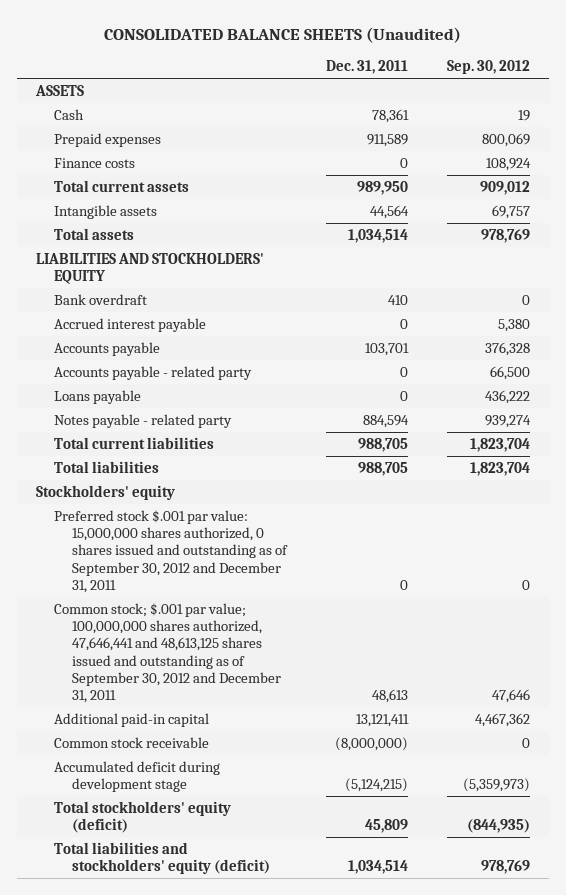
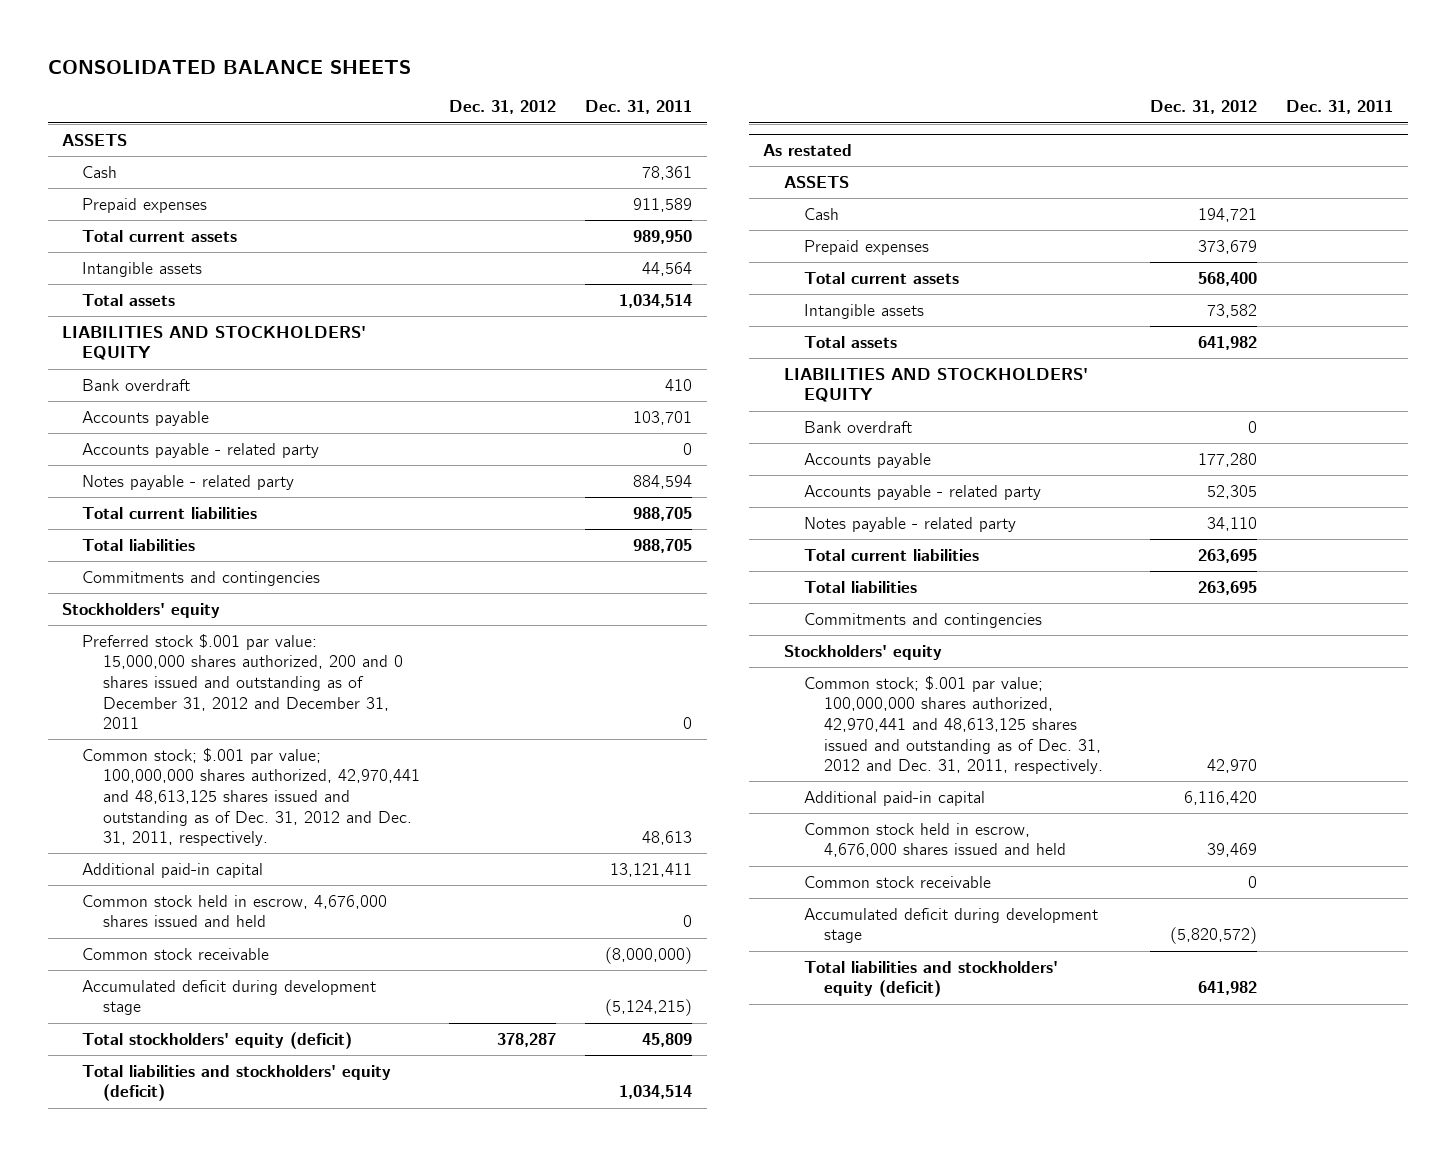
- CONSOLIDATED BALANCE SHEETS (Unaudited)
+ CONSOLIDATED BALANCE SHEETS
- | Dec. 31, 2011 | Sep. 30, 2012
+ | Dec. 31, 2012 | Dec. 31, 2011
- Finance costs | 0 | 108,924
- Accrued interest payable | 0 | 5,380
- Loans payable | 0 | 436,222
+ Commitments and contingencies
- Preferred stock $.001 par value: 15,000,000 shares authorized, 0 shares issued and outstanding as of September 30, 2012 and December 31, 2011 | 0 | 0
- Common stock; $.001 par value; 100,000,000 shares authorized, 47,646,441 and 48,613,125 shares issued and outstanding as of September 30, 2012 and December 31, 2011 | 48,613 | 47,646
+ Preferred stock $.001 par value: 15,000,000 shares authorized, 200 and 0 shares issued and outstanding as of December 31, 2012 and December 31, 2011 | | 0
+ Common stock; $.001 par value; 100,000,000 shares authorized, 42,970,441 and 48,613,125 shares issued and outstanding as of Dec. 31, 2012 and Dec. 31, 2011, respectively. | | 48,613
+ Common stock held in escrow, 4,676,000 shares issued and held | | 0
+ As restated
+ ASSETS
+ Cash | 194,721 |
+ Prepaid expenses | 373,679 |
+ Total current assets | 568,400 |
+ Intangible assets | 73,582 |
+ Total assets | 641,982 |
+ LIABILITIES AND STOCKHOLDERS' EQUITY
+ Bank overdraft | 0 |
+ Accounts payable | 177,280 |
+ Accounts payable - related party | 52,305 |
+ Notes payable - related party | 34,110 |
+ Total current liabilities | 263,695 |
+ Total liabilities | 263,695 |
+ Commitments and contingencies
+ Stockholders' equity
+ Common stock; $.001 par value; 100,000,000 shares authorized, 42,970,441 and 48,613,125 shares issued and outstanding as of Dec. 31, 2012 and Dec. 31, 2011, respectively. | 42,970 |
+ Additional paid-in capital | 6,116,420 |
+ Common stock held in escrow, 4,676,000 shares issued and held | 39,469 |
+ Common stock receivable | 0 |
+ Accumulated deficit during development stage | (5,820,572) |
+ Total liabilities and stockholders' equity (deficit) | 641,982 |

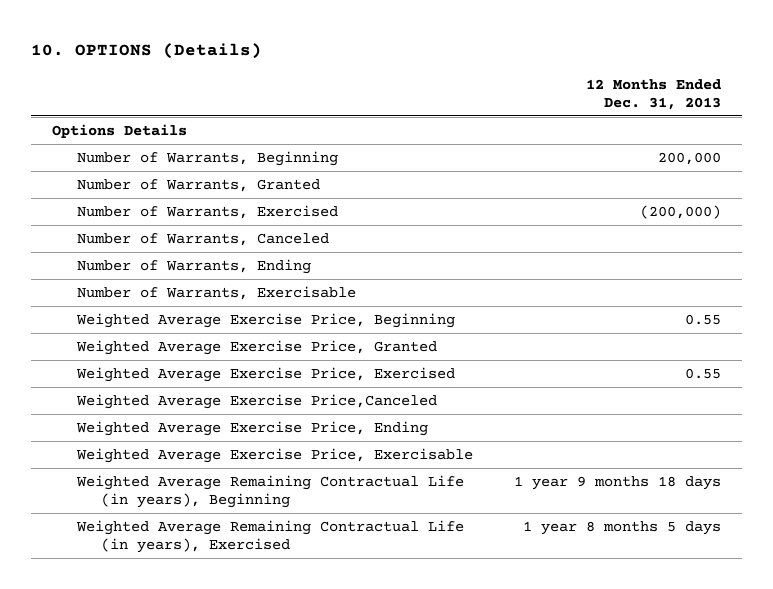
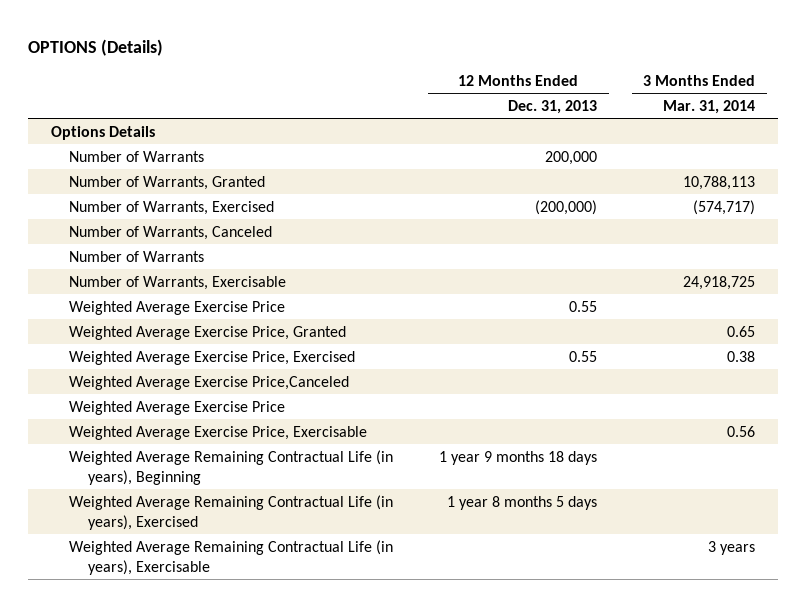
- 10. OPTIONS (Details)
+ OPTIONS (Details)
- | 12 Months Ended Dec. 31, 2013
+ | 12 Months Ended Dec. 31, 2013 | 3 Months Ended Mar. 31, 2014
- Number of Warrants, Beginning | 200,000
+ Number of Warrants | 200,000 |
- Number of Warrants, Ending
+ Number of Warrants
- Weighted Average Exercise Price, Beginning | 0.55
+ Weighted Average Exercise Price | 0.55 |
- Weighted Average Exercise Price, Ending
+ Weighted Average Exercise Price
+ Weighted Average Remaining Contractual Life (in years), Exercisable | | 3 years

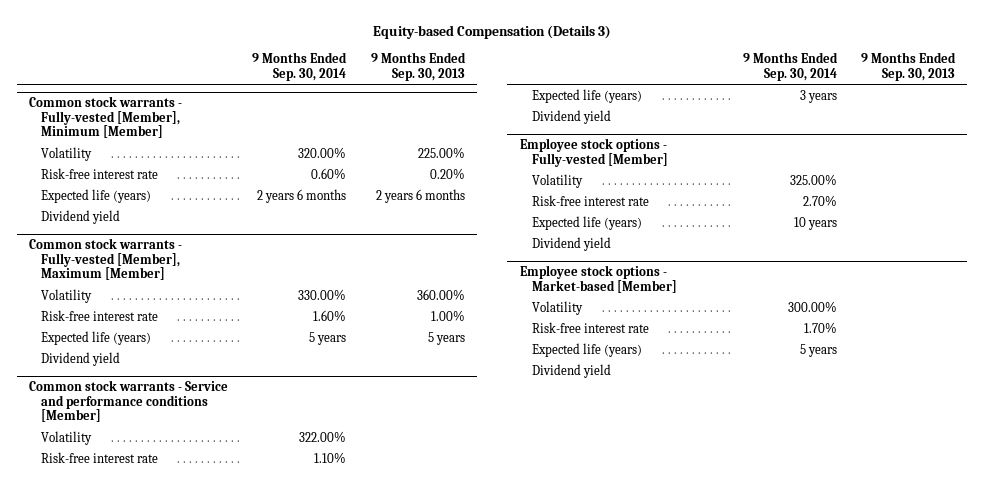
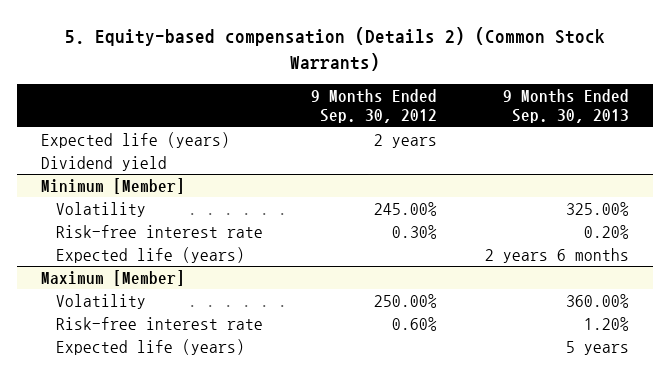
- Equity-based Compensation (Details 3)
+ 5. Equity-based compensation (Details 2) (Common Stock Warrants)
- | 9 Months Ended Sep. 30, 2014 | 9 Months Ended Sep. 30, 2013
+ | 9 Months Ended Sep. 30, 2012 | 9 Months Ended Sep. 30, 2013
- Common stock warrants - Fully-vested [Member], Minimum [Member]
- Volatility | 320.00% | 225.00%
+ Expected life (years) | 2 years |
+ Dividend yield
+ Minimum [Member]
+ Volatility | 245.00% | 325.00%
- Dividend yield
- Common stock warrants - Fully-vested [Member], Maximum [Member]
+ Maximum [Member]
- Risk-free interest rate | 1.60% | 1.00%
+ Risk-free interest rate | 0.60% | 1.20%
- Dividend yield
- Common stock warrants - Service and performance conditions [Member]
- Volatility | 322.00% |
- Risk-free interest rate | 1.10% |
- Expected life (years) | 3 years |
- Dividend yield
- Employee stock options - Fully-vested [Member]
- Volatility | 325.00% |
- Risk-free interest rate | 2.70% |
- Expected life (years) | 10 years |
- Dividend yield
- Employee stock options - Market-based [Member]
- Volatility | 300.00% |
- Risk-free interest rate | 1.70% |
- Expected life (years) | 5 years |
- Dividend yield

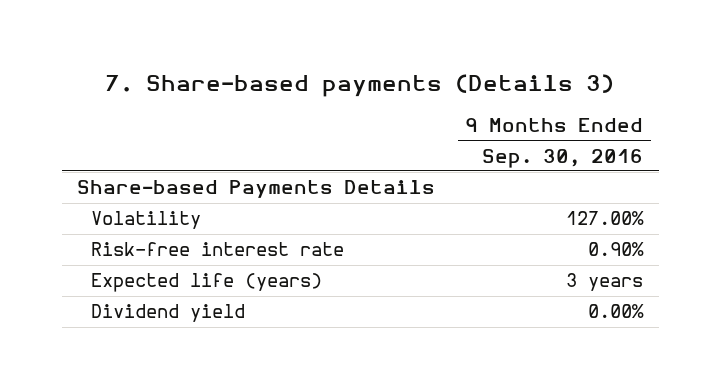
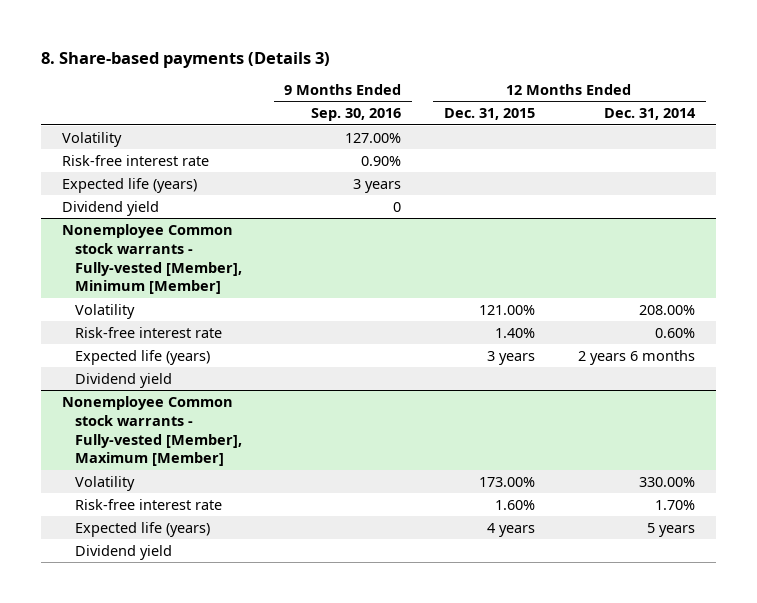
- 7. Share-based payments (Details 3)
+ 8. Share-based payments (Details 3)
- | 9 Months Ended Sep. 30, 2016
+ | 9 Months Ended Sep. 30, 2016 | 12 Months Ended Dec. 31, 2015 | 12 Months Ended Dec. 31, 2014
- Share-based Payments Details
- Dividend yield | 0.00%
+ Dividend yield | 0 | |
+ Nonemployee Common stock warrants - Fully-vested [Member], Minimum [Member]
+ Volatility | | 121.00% | 208.00%
+ Risk-free interest rate | | 1.40% | 0.60%
+ Expected life (years) | | 3 years | 2 years 6 months
+ Dividend yield
+ Nonemployee Common stock warrants - Fully-vested [Member], Maximum [Member]
+ Volatility | | 173.00% | 330.00%
+ Risk-free interest rate | | 1.60% | 1.70%
+ Expected life (years) | | 4 years | 5 years
+ Dividend yield

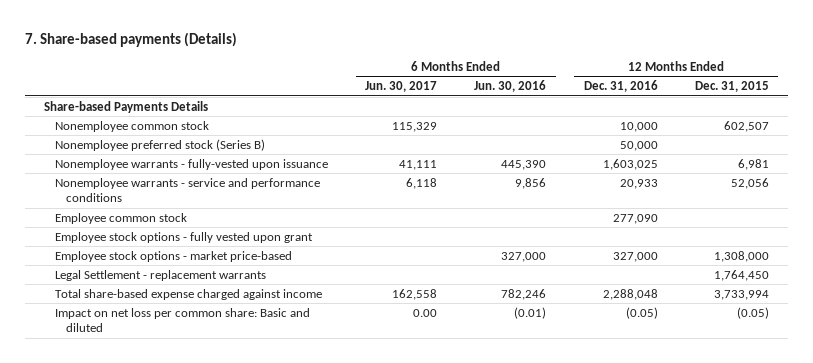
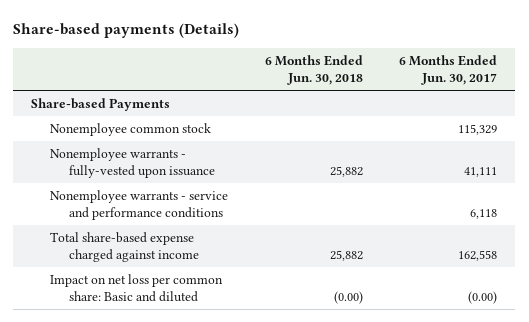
- 7. Share-based payments (Details)
+ Share-based payments (Details)
- | 6 Months Ended Jun. 30, 2017 | 6 Months Ended Jun. 30, 2016 | 12 Months Ended Dec. 31, 2016 | 12 Months Ended Dec. 31, 2015
+ | 6 Months Ended Jun. 30, 2018 | 6 Months Ended Jun. 30, 2017
- Share-based Payments Details
+ Share-based Payments
- Nonemployee preferred stock (Series B) | | | 50,000 |
- Employee common stock | | | 277,090 |
- Employee stock options - fully vested upon grant
- Employee stock options - market price-based | | 327,000 | 327,000 | 1,308,000
- Legal Settlement - replacement warrants | | | | 1,764,450
- Impact on net loss per common share: Basic and diluted | 0.00 | (0.01) | (0.05) | (0.05)
+ Impact on net loss per common share: Basic and diluted | (0.00) | (0.00)

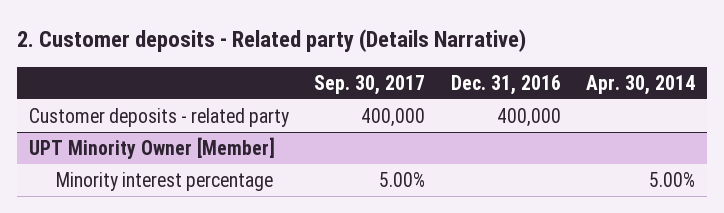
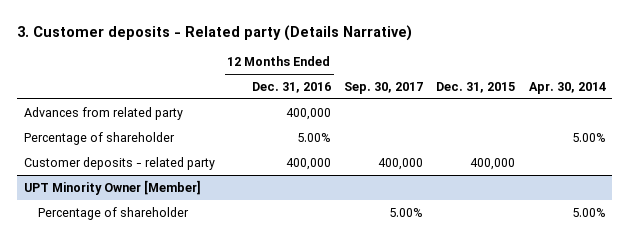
- 2. Customer deposits - Related party (Details Narrative)
+ 3. Customer deposits - Related party (Details Narrative)
- | Sep. 30, 2017 | Dec. 31, 2016 | Apr. 30, 2014
+ | 12 Months Ended Dec. 31, 2016 | Sep. 30, 2017 | Dec. 31, 2015 | Apr. 30, 2014
+ Advances from related party | 400,000 | | |
+ Percentage of shareholder | 5.00% | | | 5.00%
@ UPT Minority Owner [Member]
- Minority interest percentage | 5.00% | | 5.00%
+ Percentage of shareholder | | 5.00% | | 5.00%

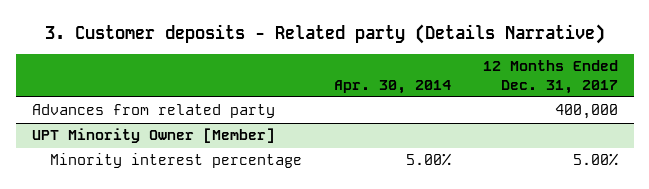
- | 12 Months Ended Dec. 31, 2016 | Sep. 30, 2017 | Dec. 31, 2015 | Apr. 30, 2014
+ | Apr. 30, 2014 | 12 Months Ended Dec. 31, 2017
- Percentage of shareholder | 5.00% | | | 5.00%
- Customer deposits - related party | 400,000 | 400,000 | 400,000 |
@ UPT Minority Owner [Member]
- Percentage of shareholder | | 5.00% | | 5.00%
+ Minority interest percentage | 5.00% | 5.00%

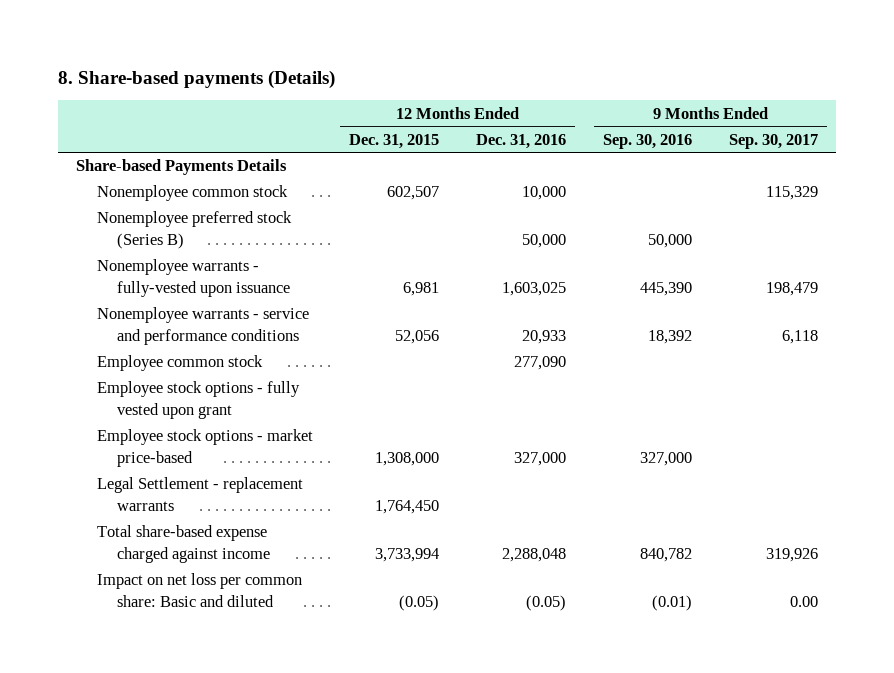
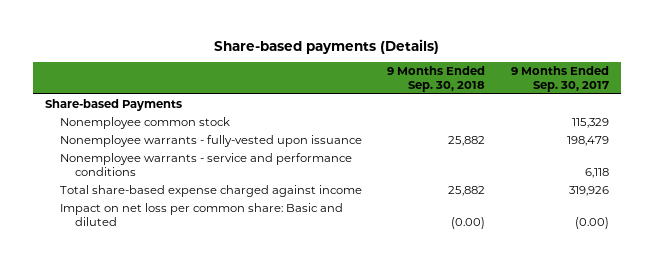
- 8. Share-based payments (Details)
+ Share-based payments (Details)
- | 12 Months Ended Dec. 31, 2015 | 12 Months Ended Dec. 31, 2016 | 9 Months Ended Sep. 30, 2016 | 9 Months Ended Sep. 30, 2017
+ | 9 Months Ended Sep. 30, 2018 | 9 Months Ended Sep. 30, 2017
- Share-based Payments Details
+ Share-based Payments
- Nonemployee preferred stock (Series B) | | 50,000 | 50,000 |
- Employee common stock | | 277,090 | |
- Employee stock options - fully vested upon grant
- Employee stock options - market price-based | 1,308,000 | 327,000 | 327,000 |
- Legal Settlement - replacement warrants | 1,764,450 | | |
- Impact on net loss per common share: Basic and diluted | (0.05) | (0.05) | (0.01) | 0.00
+ Impact on net loss per common share: Basic and diluted | (0.00) | (0.00)

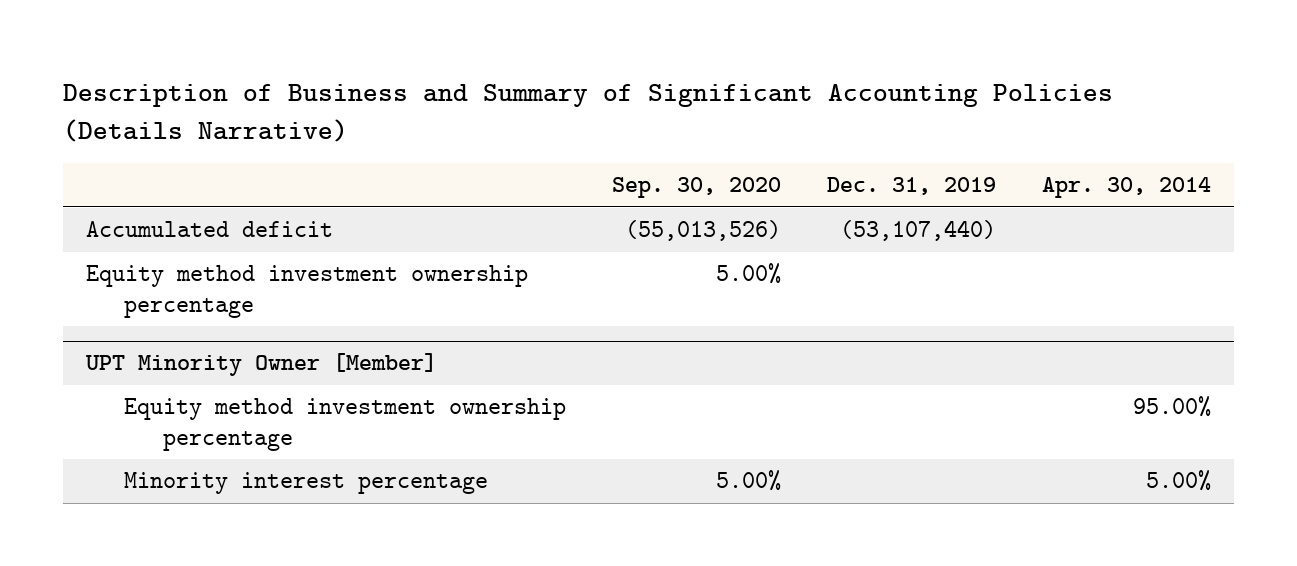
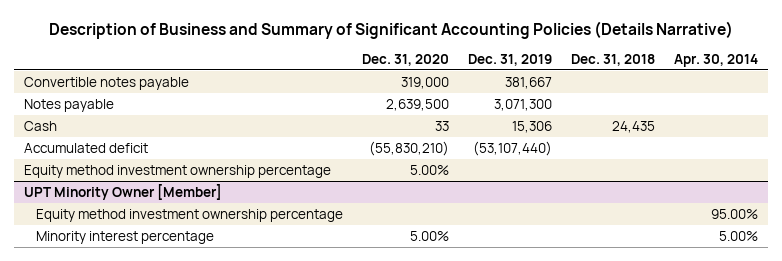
- | Sep. 30, 2020 | Dec. 31, 2019 | Apr. 30, 2014
+ | Dec. 31, 2020 | Dec. 31, 2019 | Dec. 31, 2018 | Apr. 30, 2014
+ Convertible notes payable | 319,000 | 381,667 | |
+ Notes payable | 2,639,500 | 3,071,300 | |
+ Cash | 33 | 15,306 | 24,435 |

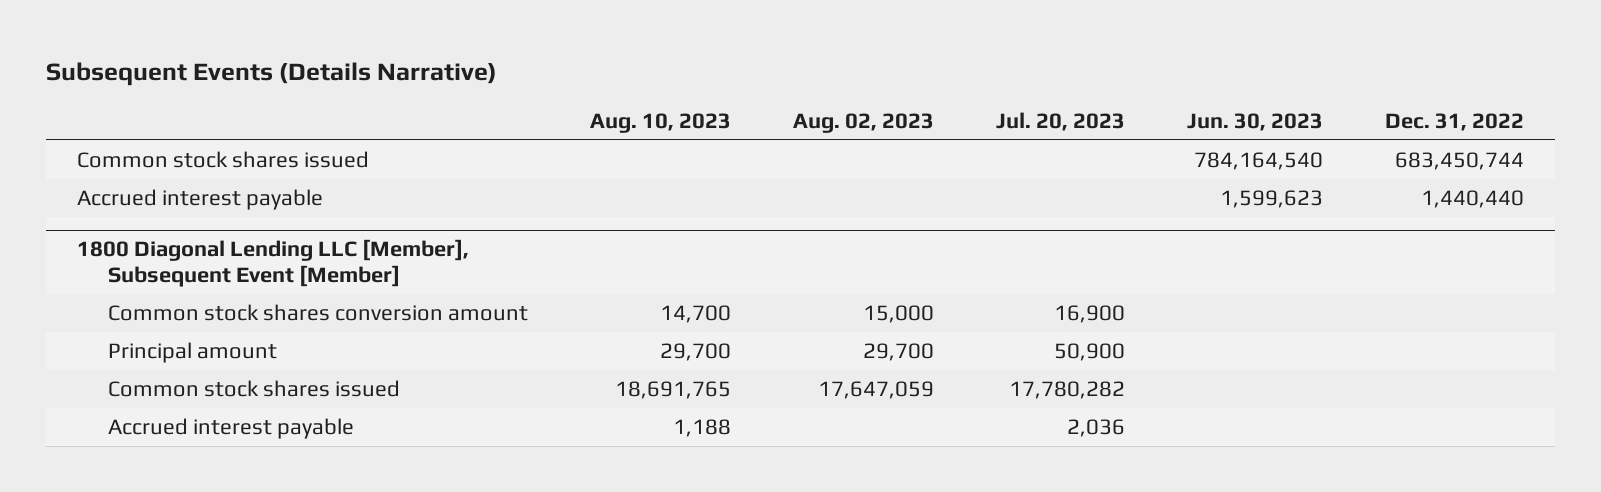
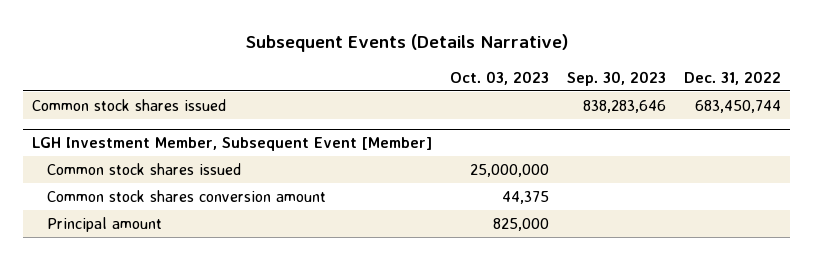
- | Aug. 10, 2023 | Aug. 02, 2023 | Jul. 20, 2023 | Jun. 30, 2023 | Dec. 31, 2022
+ | Oct. 03, 2023 | Sep. 30, 2023 | Dec. 31, 2022
- Accrued interest payable | | | | 1,599,623 | 1,440,440
- 1800 Diagonal Lending LLC [Member], Subsequent Event [Member]
- Common stock shares conversion amount | 14,700 | 15,000 | 16,900 | |
- Principal amount | 29,700 | 29,700 | 50,900 | |
- Common stock shares issued | 18,691,765 | 17,647,059 | 17,780,282 | |
- Accrued interest payable | 1,188 | | 2,036 | |
+ LGH Investment Member, Subsequent Event [Member]
+ Common stock shares issued | 25,000,000 | |
+ Common stock shares conversion amount | 44,375 | |
+ Principal amount | 825,000 | |

